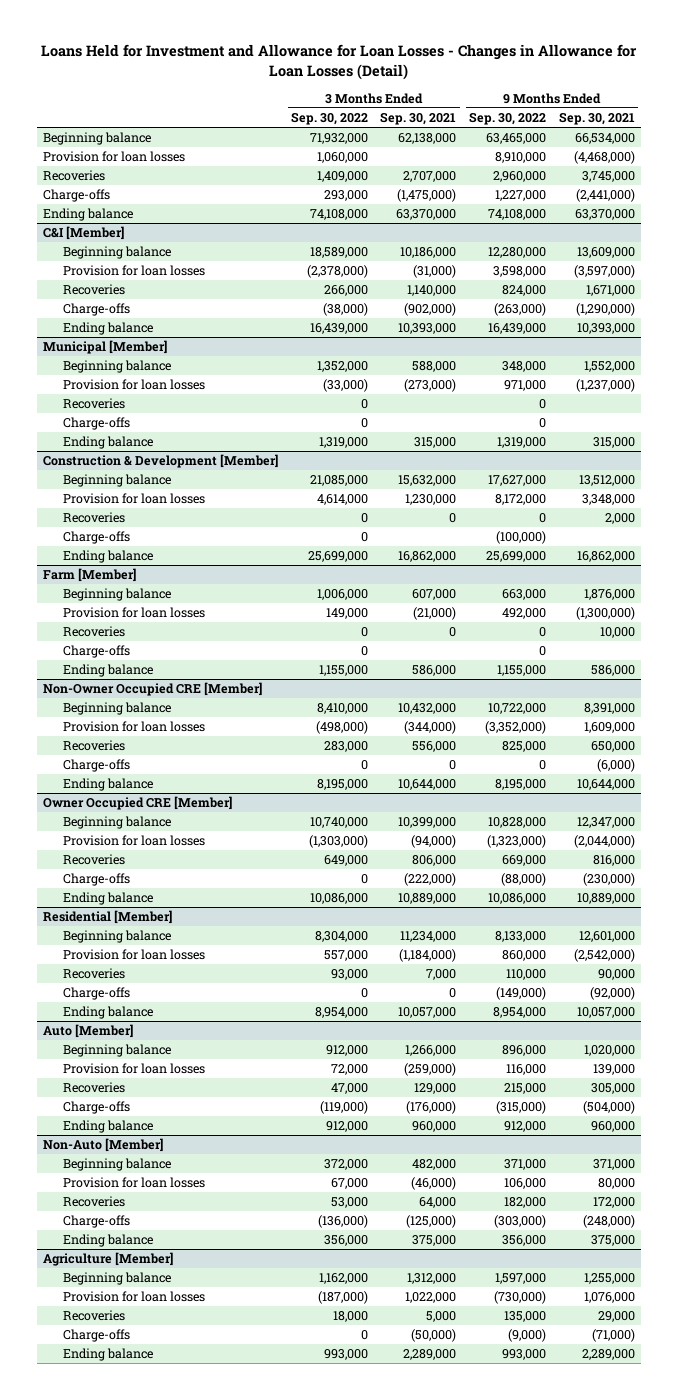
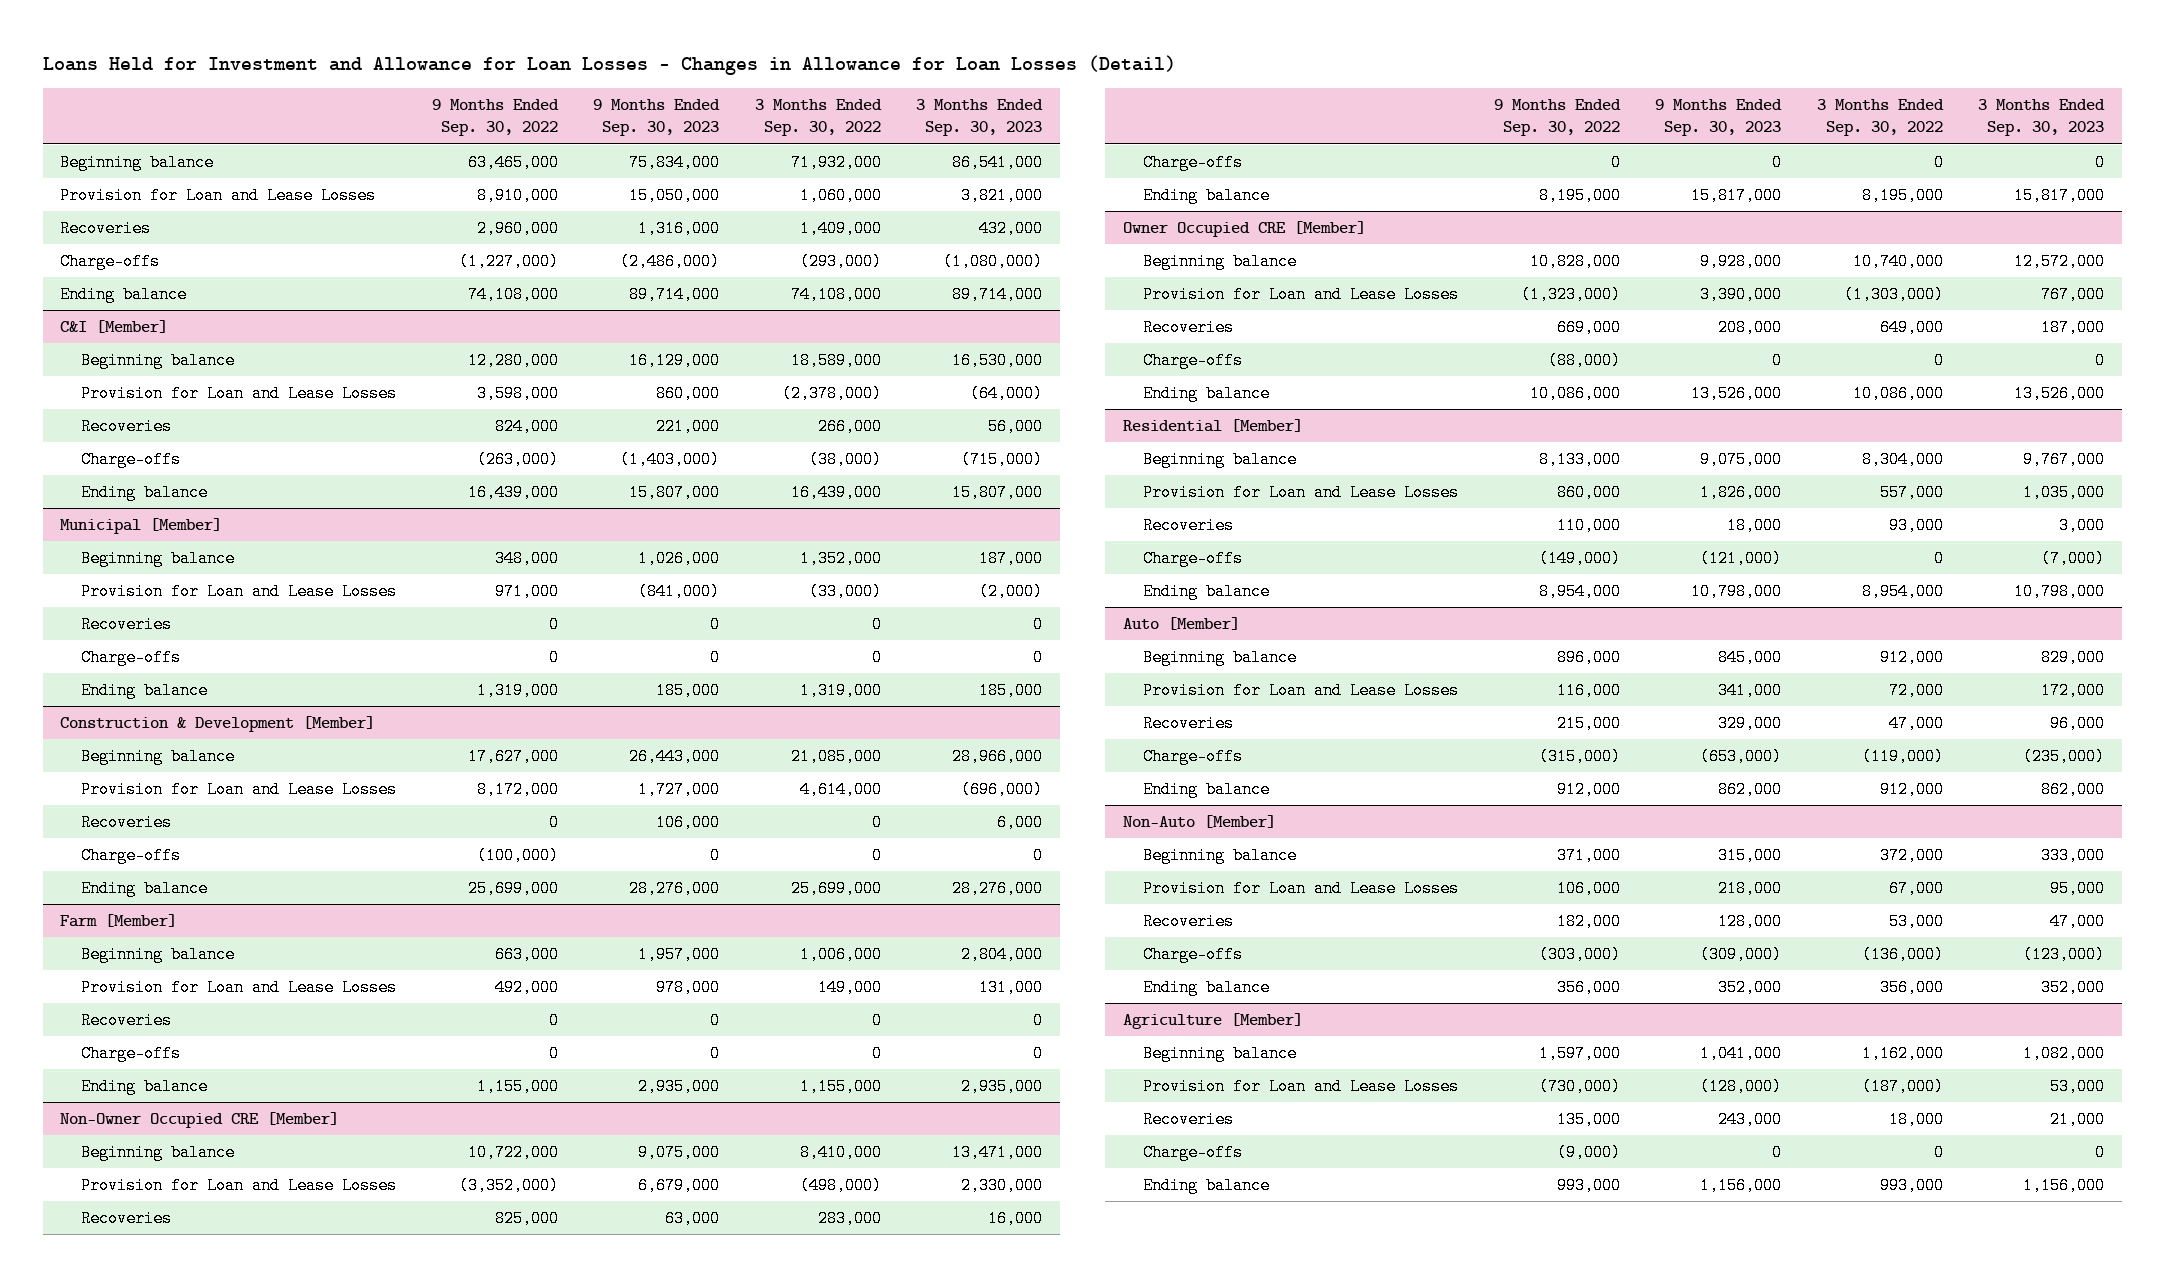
- | 3 Months Ended Sep. 30, 2022 | 3 Months Ended Sep. 30, 2021 | 9 Months Ended Sep. 30, 2022 | 9 Months Ended Sep. 30, 2021
+ | 9 Months Ended Sep. 30, 2022 | 9 Months Ended Sep. 30, 2023 | 3 Months Ended Sep. 30, 2022 | 3 Months Ended Sep. 30, 2023
- Provision for loan losses | 1,060,000 | | 8,910,000 | (4,468,000)
+ Provision for Loan and Lease Losses | 8,910,000 | 15,050,000 | 1,060,000 | 3,821,000
- Charge-offs | 293,000 | (1,475,000) | 1,227,000 | (2,441,000)
+ Charge-offs | (1,227,000) | (2,486,000) | (293,000) | (1,080,000)
@ C&I [Member]
- Provision for loan losses | (2,378,000) | (31,000) | 3,598,000 | (3,597,000)
+ Provision for Loan and Lease Losses | 3,598,000 | 860,000 | (2,378,000) | (64,000)
@ Municipal [Member]
- Provision for loan losses | (33,000) | (273,000) | 971,000 | (1,237,000)
+ Provision for Loan and Lease Losses | 971,000 | (841,000) | (33,000) | (2,000)
@ Construction & Development [Member]
- Provision for loan losses | 4,614,000 | 1,230,000 | 8,172,000 | 3,348,000
+ Provision for Loan and Lease Losses | 8,172,000 | 1,727,000 | 4,614,000 | (696,000)
@ Farm [Member]
- Provision for loan losses | 149,000 | (21,000) | 492,000 | (1,300,000)
+ Provision for Loan and Lease Losses | 492,000 | 978,000 | 149,000 | 131,000
@ Non-Owner Occupied CRE [Member]
- Provision for loan losses | (498,000) | (344,000) | (3,352,000) | 1,609,000
+ Provision for Loan and Lease Losses | (3,352,000) | 6,679,000 | (498,000) | 2,330,000
@ Owner Occupied CRE [Member]
- Provision for loan losses | (1,303,000) | (94,000) | (1,323,000) | (2,044,000)
+ Provision for Loan and Lease Losses | (1,323,000) | 3,390,000 | (1,303,000) | 767,000
@ Residential [Member]
- Provision for loan losses | 557,000 | (1,184,000) | 860,000 | (2,542,000)
+ Provision for Loan and Lease Losses | 860,000 | 1,826,000 | 557,000 | 1,035,000
@ Auto [Member]
- Provision for loan losses | 72,000 | (259,000) | 116,000 | 139,000
+ Provision for Loan and Lease Losses | 116,000 | 341,000 | 72,000 | 172,000
@ Non-Auto [Member]
- Provision for loan losses | 67,000 | (46,000) | 106,000 | 80,000
+ Provision for Loan and Lease Losses | 106,000 | 218,000 | 67,000 | 95,000
@ Agriculture [Member]
- Provision for loan losses | (187,000) | 1,022,000 | (730,000) | 1,076,000
+ Provision for Loan and Lease Losses | (730,000) | (128,000) | (187,000) | 53,000

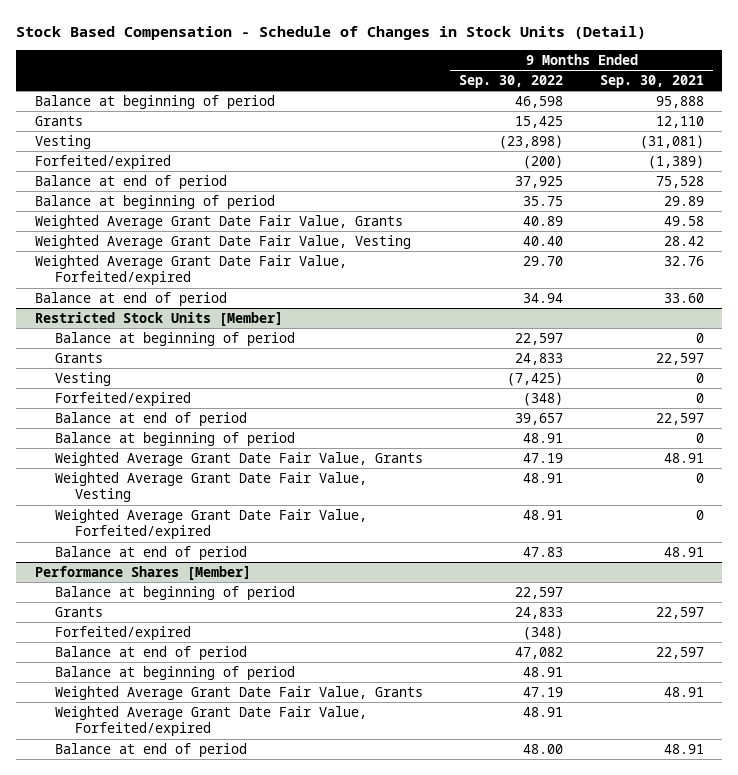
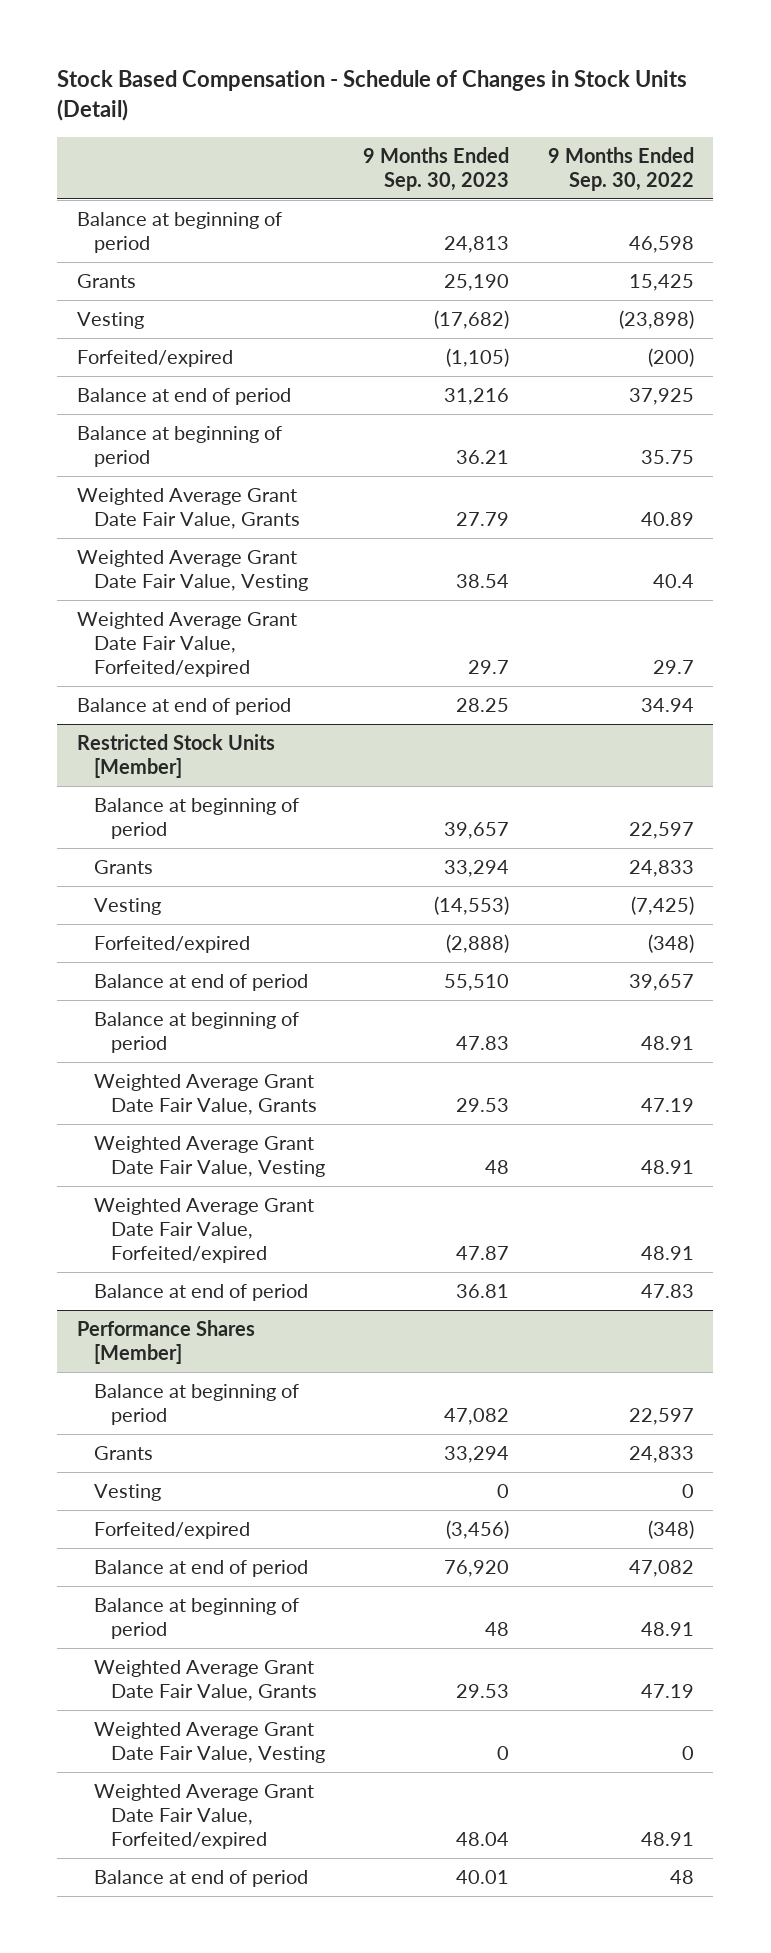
- | 9 Months Ended Sep. 30, 2022 | 9 Months Ended Sep. 30, 2021
+ | 9 Months Ended Sep. 30, 2023 | 9 Months Ended Sep. 30, 2022
- Weighted Average Grant Date Fair Value, Vesting | 40.40 | 28.42
- Weighted Average Grant Date Fair Value, Forfeited/expired | 29.70 | 32.76
+ Weighted Average Grant Date Fair Value, Vesting | 38.54 | 40.4
+ Weighted Average Grant Date Fair Value, Forfeited/expired | 29.7 | 29.7
@ Performance Shares [Member]
+ Vesting | 0 | 0
+ Weighted Average Grant Date Fair Value, Vesting | 0 | 0
- Balance at end of period | 48.00 | 48.91
+ Balance at end of period | 40.01 | 48

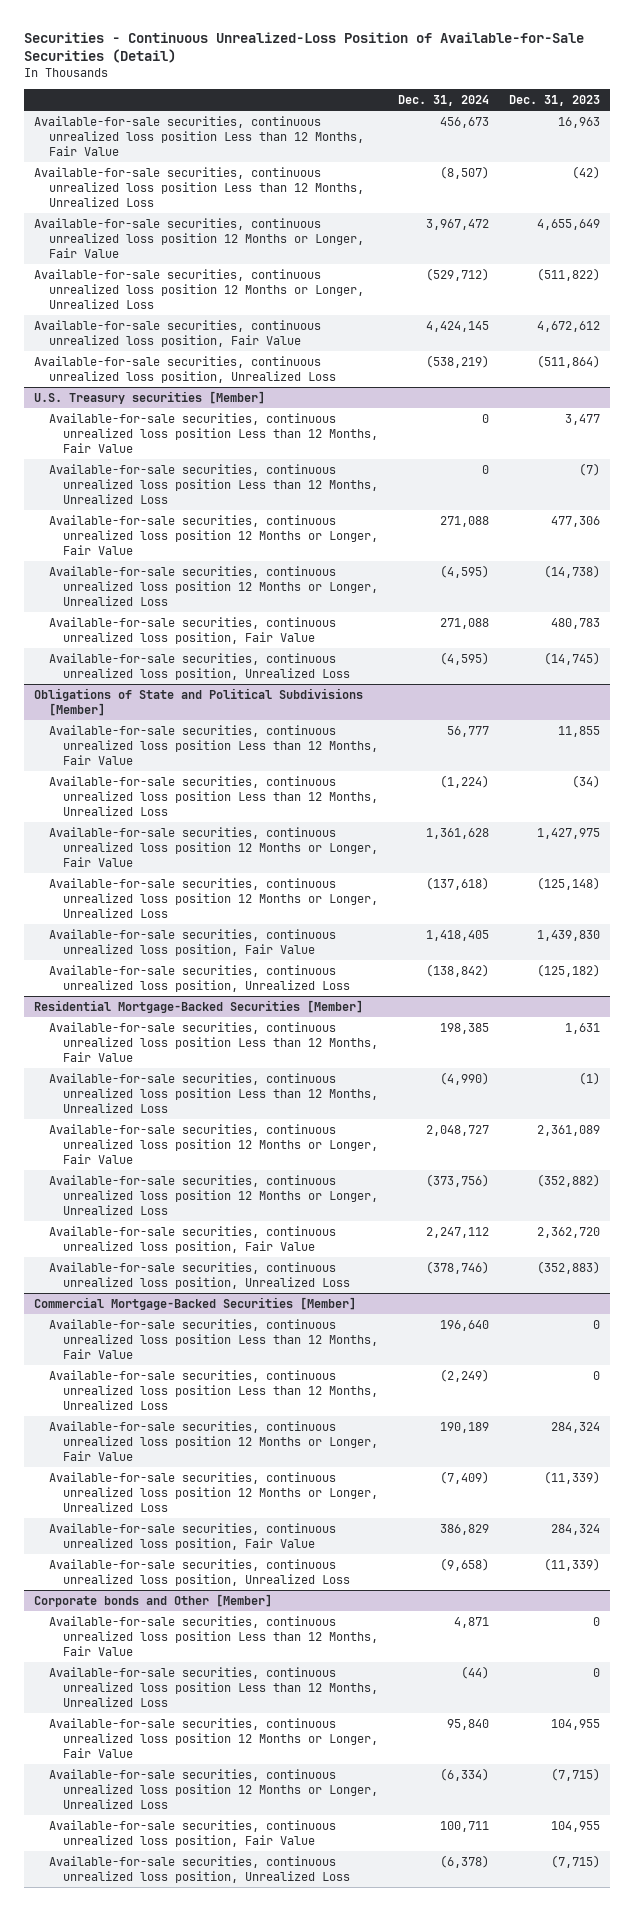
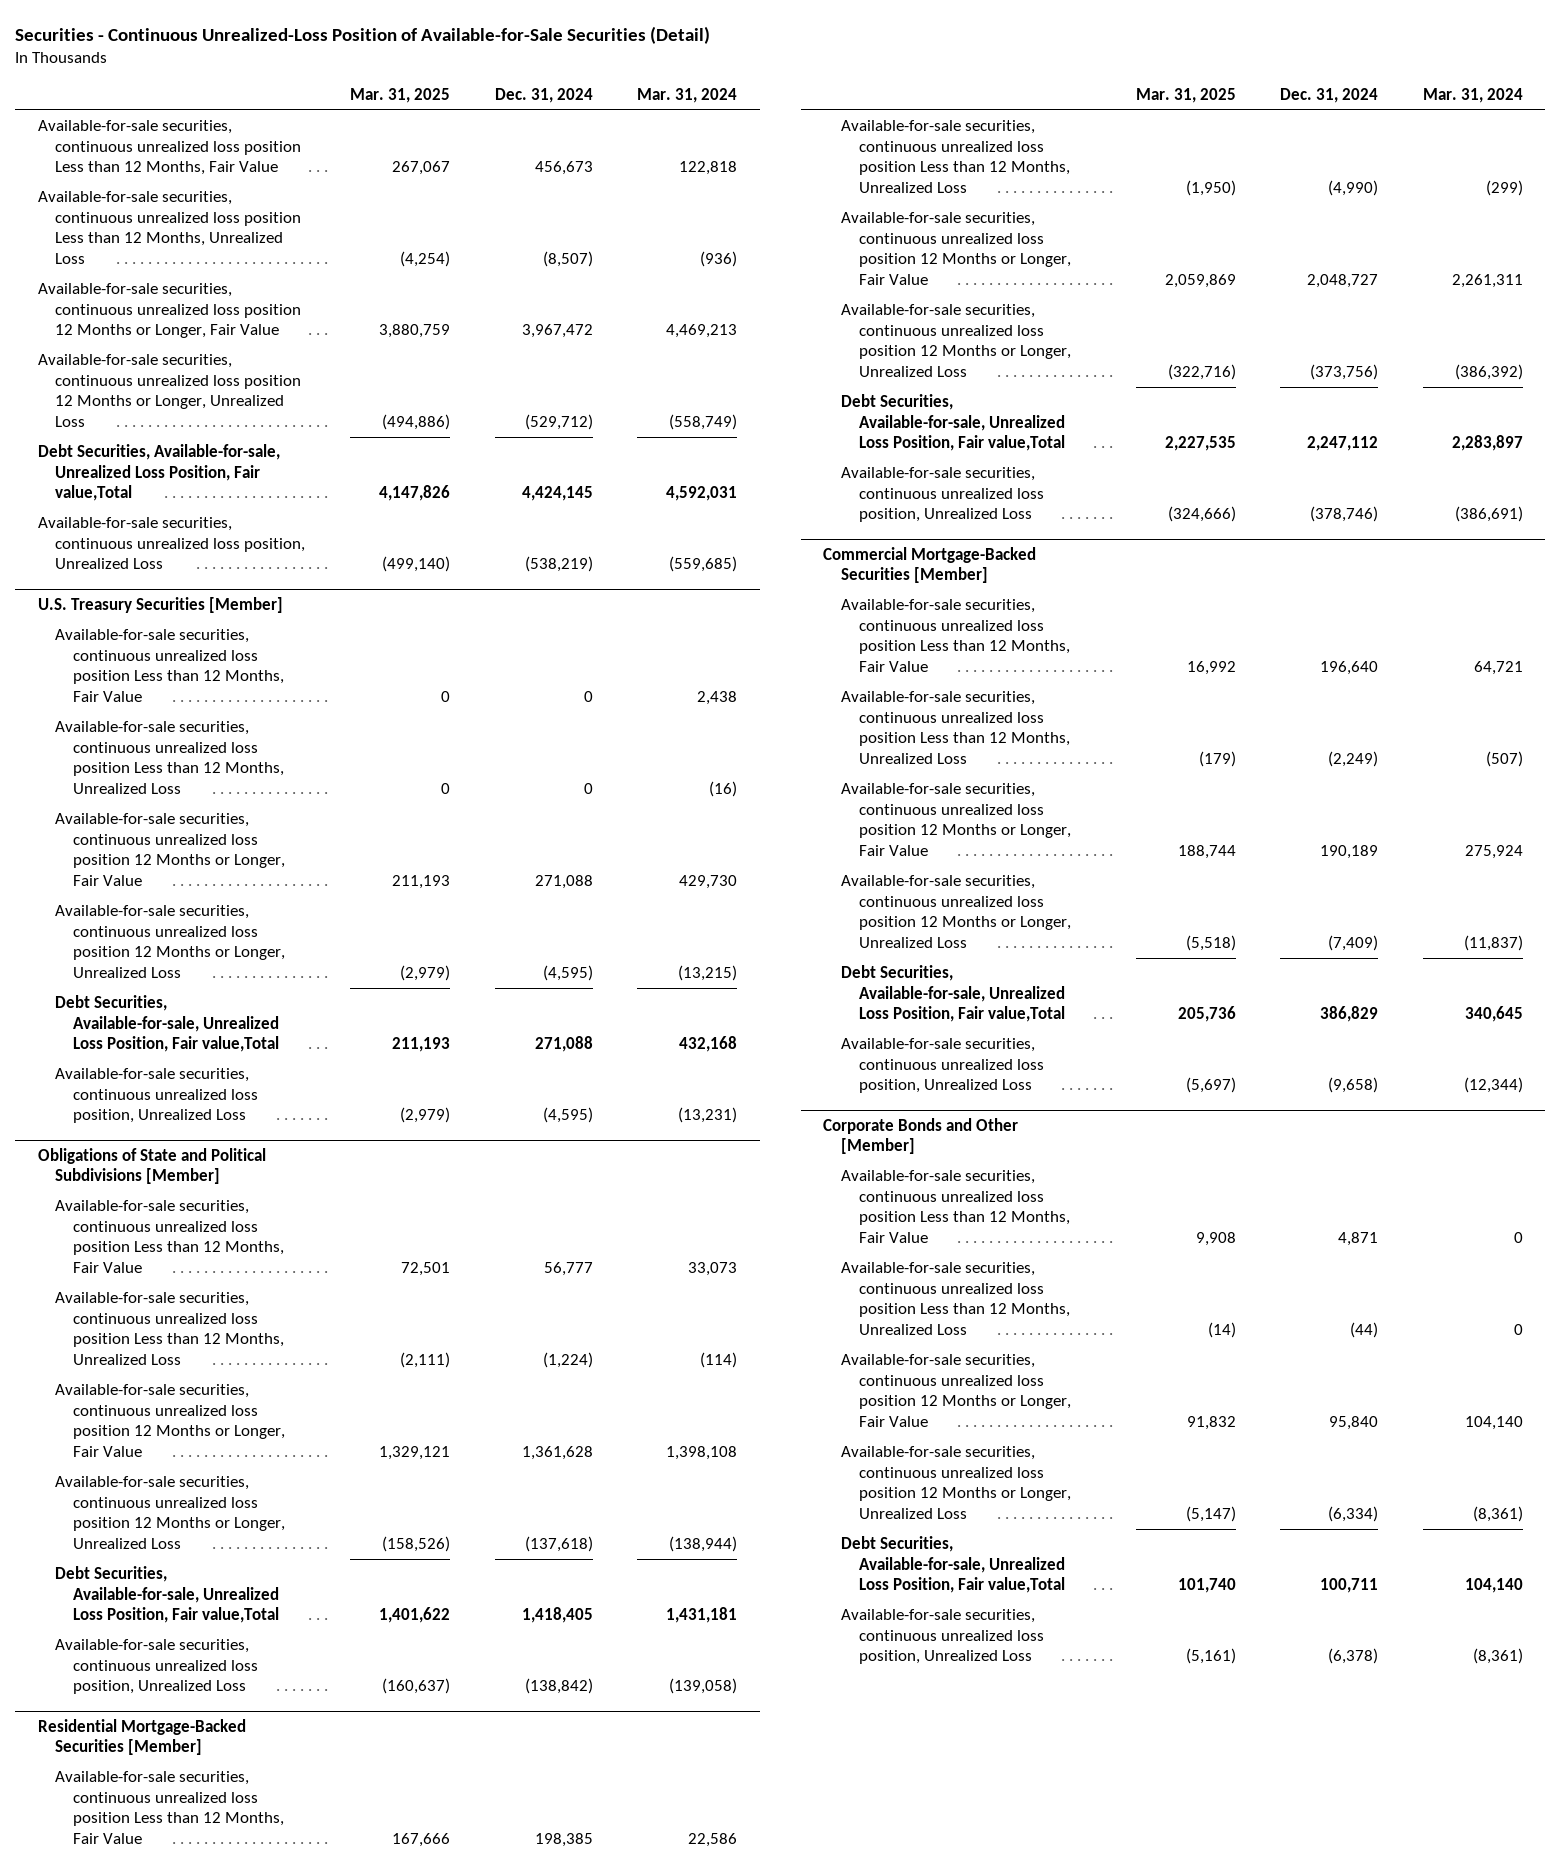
- | Dec. 31, 2024 | Dec. 31, 2023
+ | Mar. 31, 2025 | Dec. 31, 2024 | Mar. 31, 2024
- Available-for-sale securities, continuous unrealized loss position, Fair Value | 4,424,145 | 4,672,612
+ Debt Securities, Available-for-sale, Unrealized Loss Position, Fair value,Total | 4,147,826 | 4,424,145 | 4,592,031
- U.S. Treasury securities [Member]
+ U.S. Treasury Securities [Member]
- Available-for-sale securities, continuous unrealized loss position, Fair Value | 271,088 | 480,783
+ Debt Securities, Available-for-sale, Unrealized Loss Position, Fair value,Total | 211,193 | 271,088 | 432,168
@ Obligations of State and Political Subdivisions [Member]
- Available-for-sale securities, continuous unrealized loss position, Fair Value | 1,418,405 | 1,439,830
+ Debt Securities, Available-for-sale, Unrealized Loss Position, Fair value,Total | 1,401,622 | 1,418,405 | 1,431,181
@ Residential Mortgage-Backed Securities [Member]
- Available-for-sale securities, continuous unrealized loss position, Fair Value | 2,247,112 | 2,362,720
+ Debt Securities, Available-for-sale, Unrealized Loss Position, Fair value,Total | 2,227,535 | 2,247,112 | 2,283,897
@ Commercial Mortgage-Backed Securities [Member]
- Available-for-sale securities, continuous unrealized loss position, Fair Value | 386,829 | 284,324
+ Debt Securities, Available-for-sale, Unrealized Loss Position, Fair value,Total | 205,736 | 386,829 | 340,645
- Corporate bonds and Other [Member]
+ Corporate Bonds and Other [Member]
- Available-for-sale securities, continuous unrealized loss position, Fair Value | 100,711 | 104,955
+ Debt Securities, Available-for-sale, Unrealized Loss Position, Fair value,Total | 101,740 | 100,711 | 104,140

